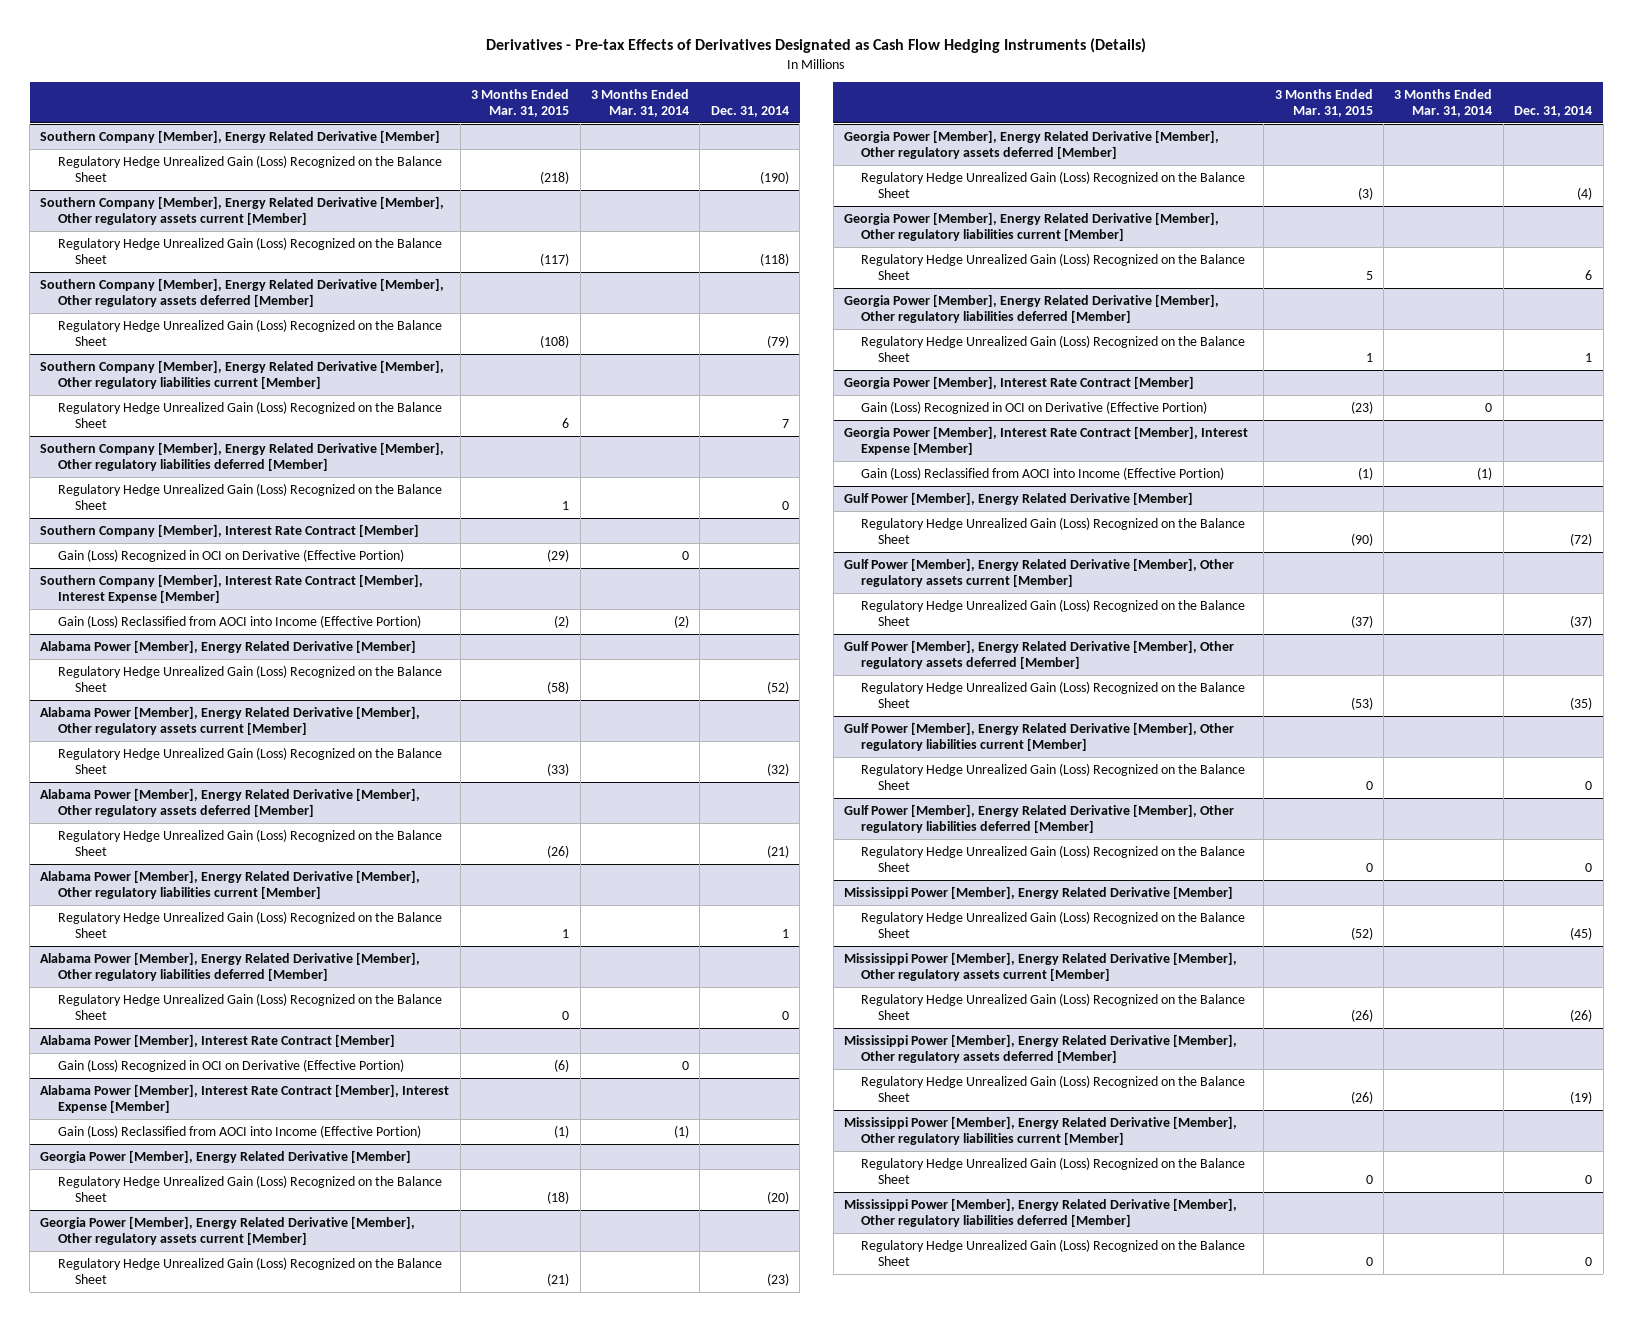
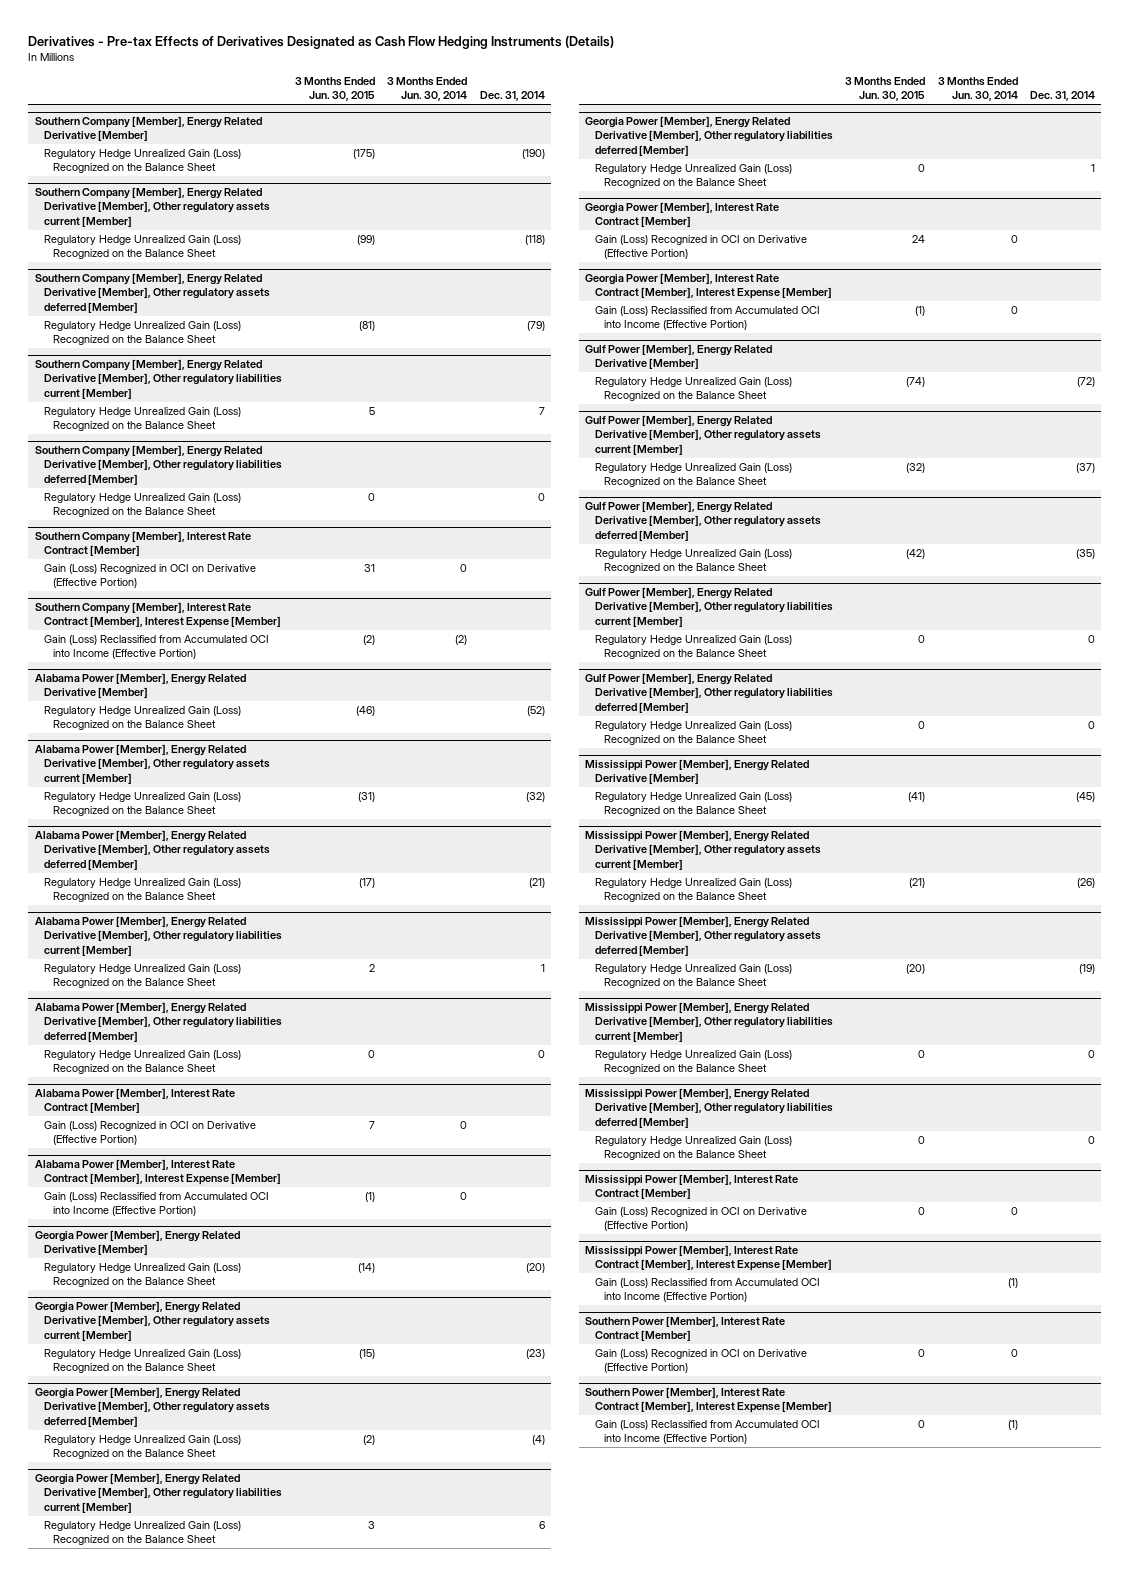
- | 3 Months Ended Mar. 31, 2015 | 3 Months Ended Mar. 31, 2014 | Dec. 31, 2014
+ | 3 Months Ended Jun. 30, 2015 | 3 Months Ended Jun. 30, 2014 | Dec. 31, 2014
@ Southern Company [Member], Interest Rate Contract [Member], Interest Expense [Member]
- Gain (Loss) Reclassified from AOCI into Income (Effective Portion) | (2) | (2) |
+ Gain (Loss) Reclassified from Accumulated OCI into Income (Effective Portion) | (2) | (2) |
@ Alabama Power [Member], Interest Rate Contract [Member], Interest Expense [Member]
- Gain (Loss) Reclassified from AOCI into Income (Effective Portion) | (1) | (1) |
+ Gain (Loss) Reclassified from Accumulated OCI into Income (Effective Portion) | (1) | 0 |
@ Georgia Power [Member], Interest Rate Contract [Member], Interest Expense [Member]
- Gain (Loss) Reclassified from AOCI into Income (Effective Portion) | (1) | (1) |
+ Gain (Loss) Reclassified from Accumulated OCI into Income (Effective Portion) | (1) | 0 |
+ Mississippi Power [Member], Interest Rate Contract [Member]
+ Gain (Loss) Recognized in OCI on Derivative (Effective Portion) | 0 | 0 |
+ Mississippi Power [Member], Interest Rate Contract [Member], Interest Expense [Member]
+ Gain (Loss) Reclassified from Accumulated OCI into Income (Effective Portion) | | (1) |
+ Southern Power [Member], Interest Rate Contract [Member]
+ Gain (Loss) Recognized in OCI on Derivative (Effective Portion) | 0 | 0 |
+ Southern Power [Member], Interest Rate Contract [Member], Interest Expense [Member]
+ Gain (Loss) Reclassified from Accumulated OCI into Income (Effective Portion) | 0 | (1) |

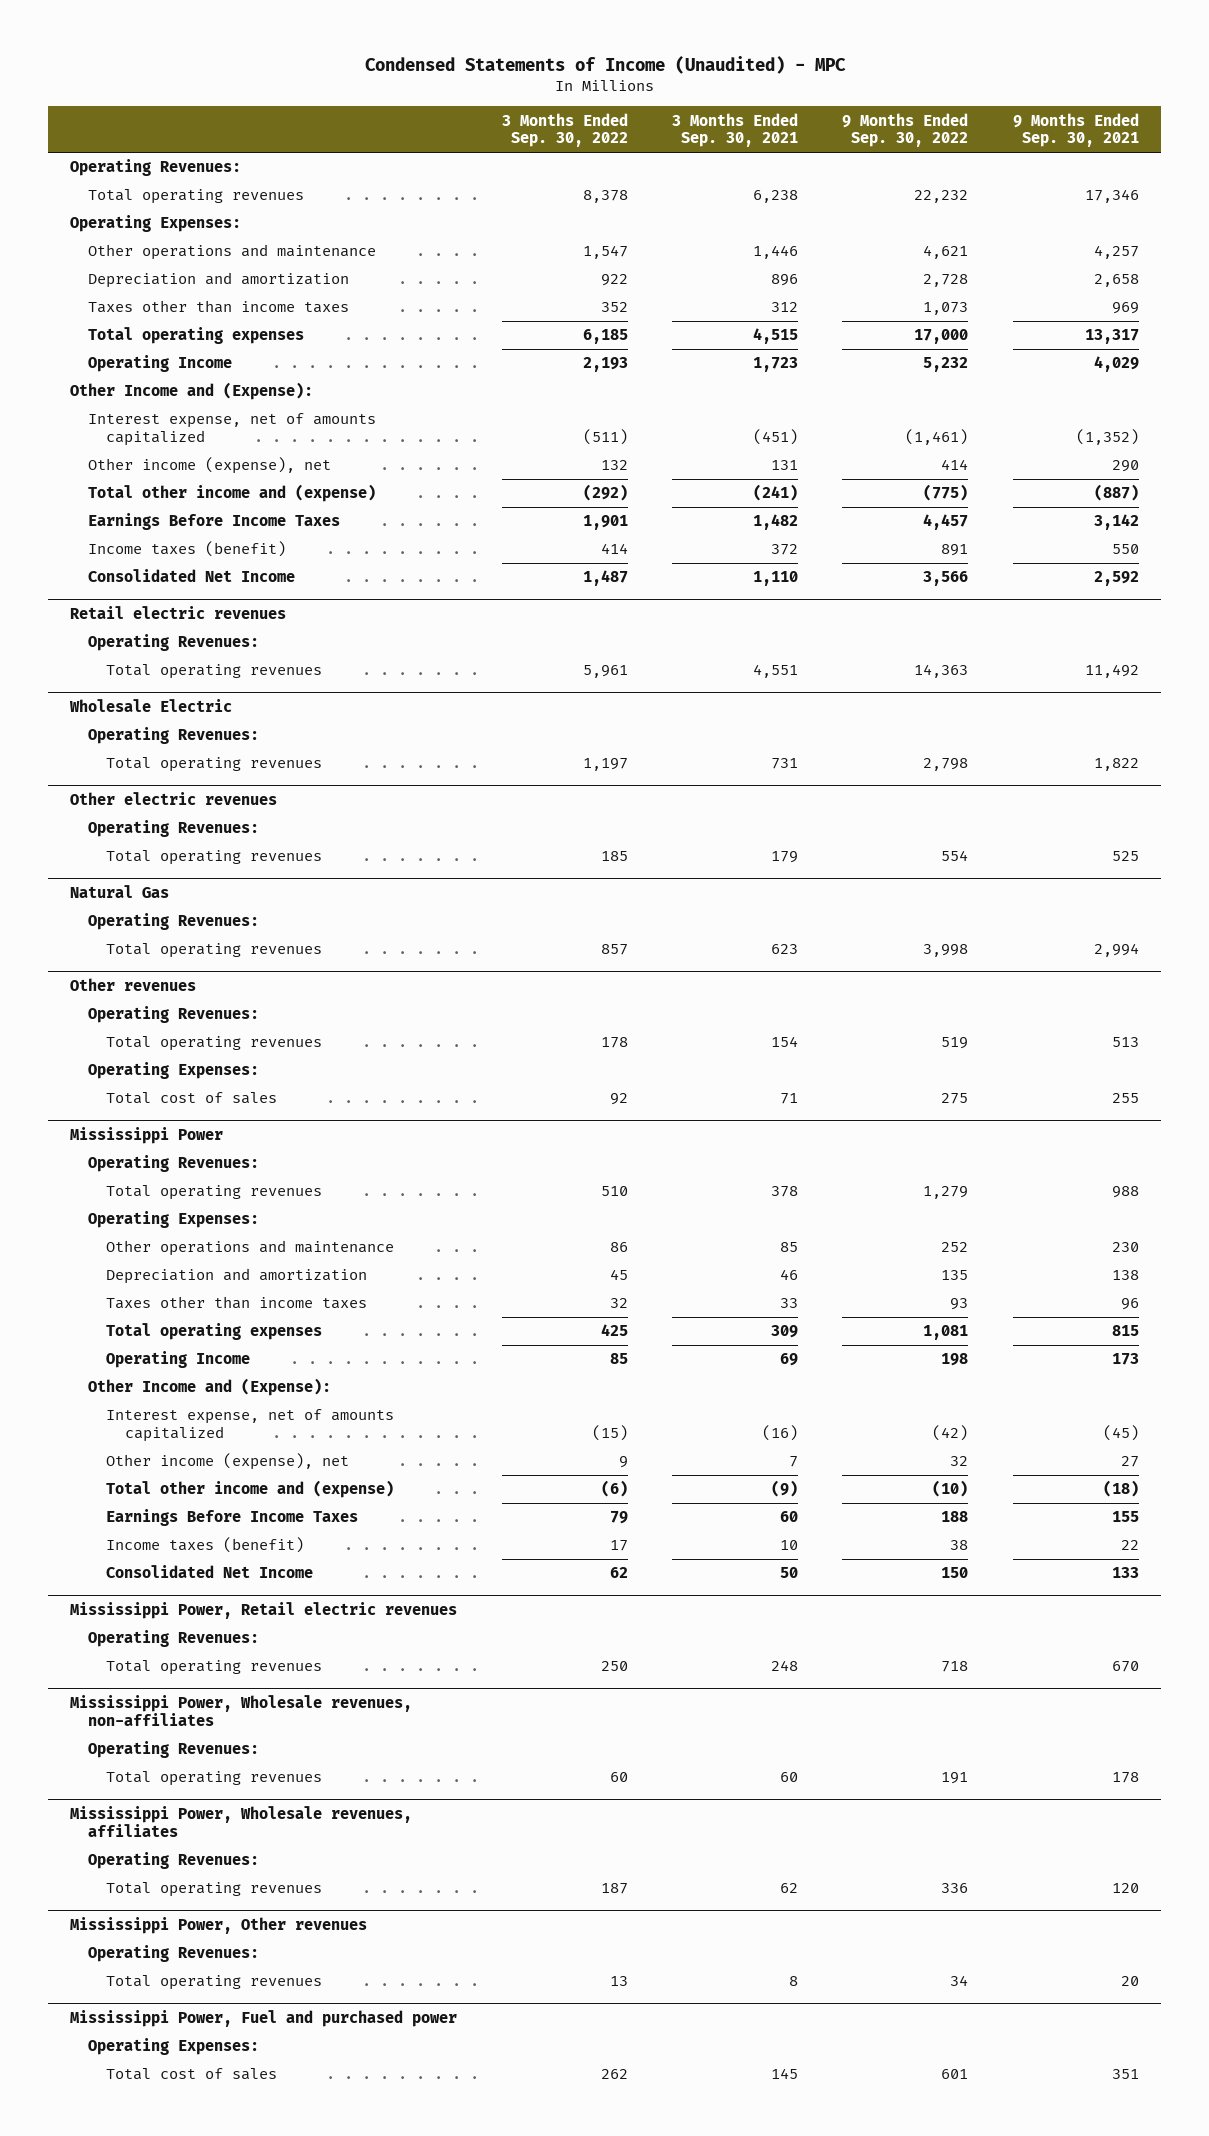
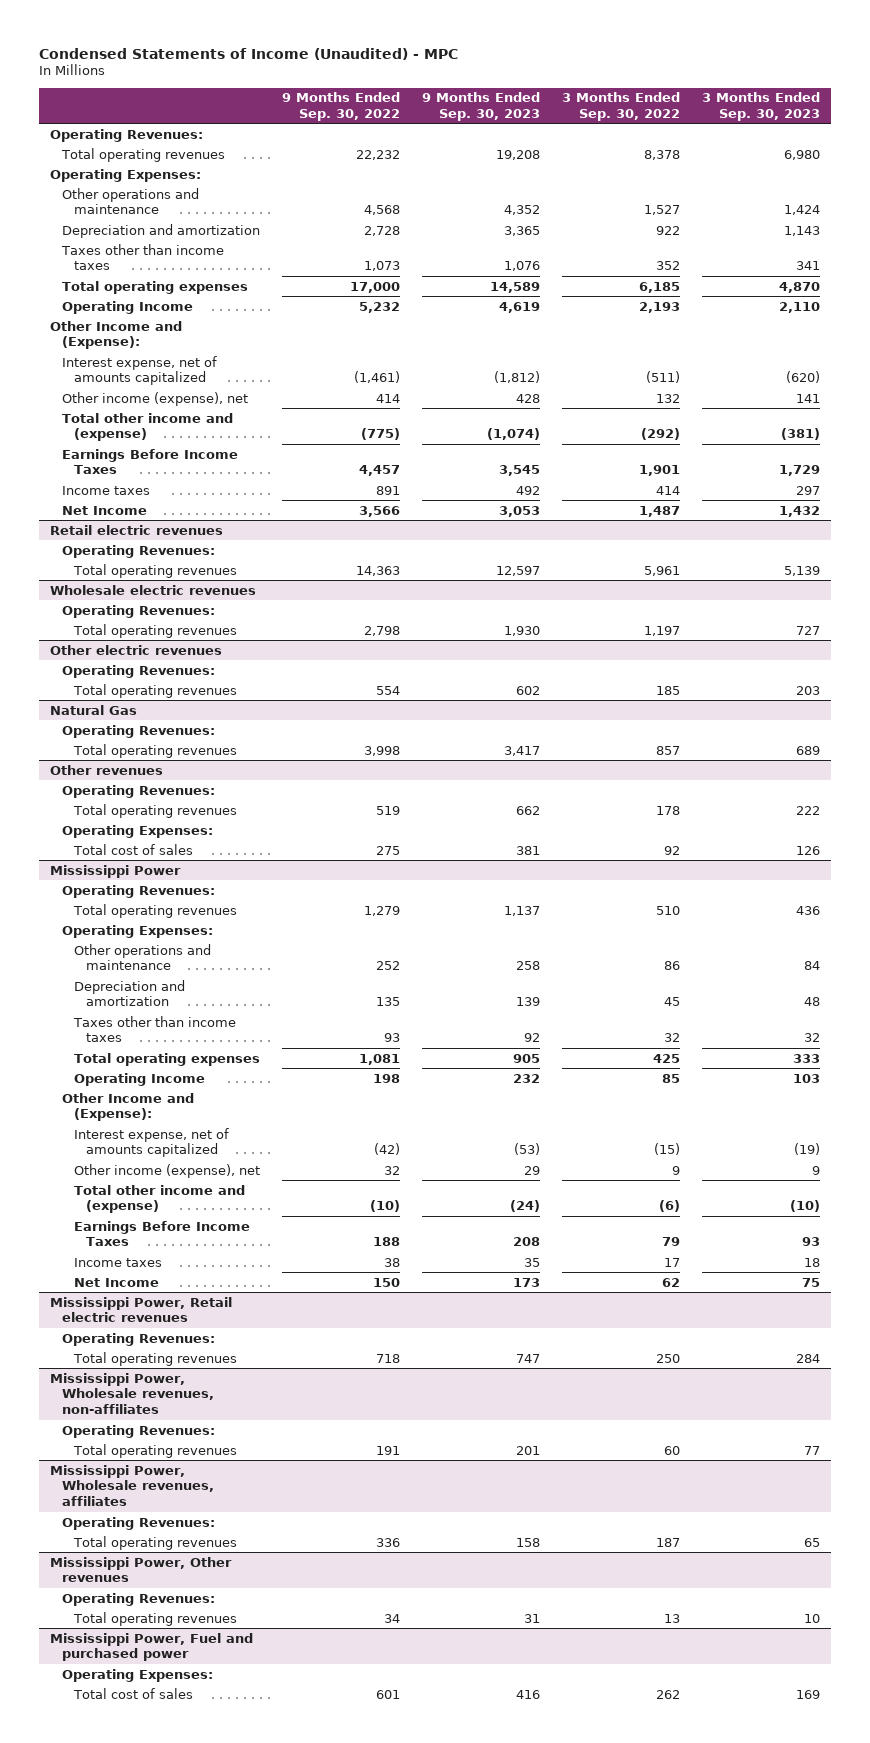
- | 3 Months Ended Sep. 30, 2022 | 3 Months Ended Sep. 30, 2021 | 9 Months Ended Sep. 30, 2022 | 9 Months Ended Sep. 30, 2021
+ | 9 Months Ended Sep. 30, 2022 | 9 Months Ended Sep. 30, 2023 | 3 Months Ended Sep. 30, 2022 | 3 Months Ended Sep. 30, 2023
- Other operations and maintenance | 1,547 | 1,446 | 4,621 | 4,257
+ Other operations and maintenance | 4,568 | 4,352 | 1,527 | 1,424
- Income taxes (benefit) | 414 | 372 | 891 | 550
- Consolidated Net Income | 1,487 | 1,110 | 3,566 | 2,592
+ Income taxes | 891 | 492 | 414 | 297
+ Net Income | 3,566 | 3,053 | 1,487 | 1,432
- Wholesale Electric
+ Wholesale electric revenues
@ Mississippi Power
- Income taxes (benefit) | 17 | 10 | 38 | 22
- Consolidated Net Income | 62 | 50 | 150 | 133
+ Income taxes | 38 | 35 | 17 | 18
+ Net Income | 150 | 173 | 62 | 75

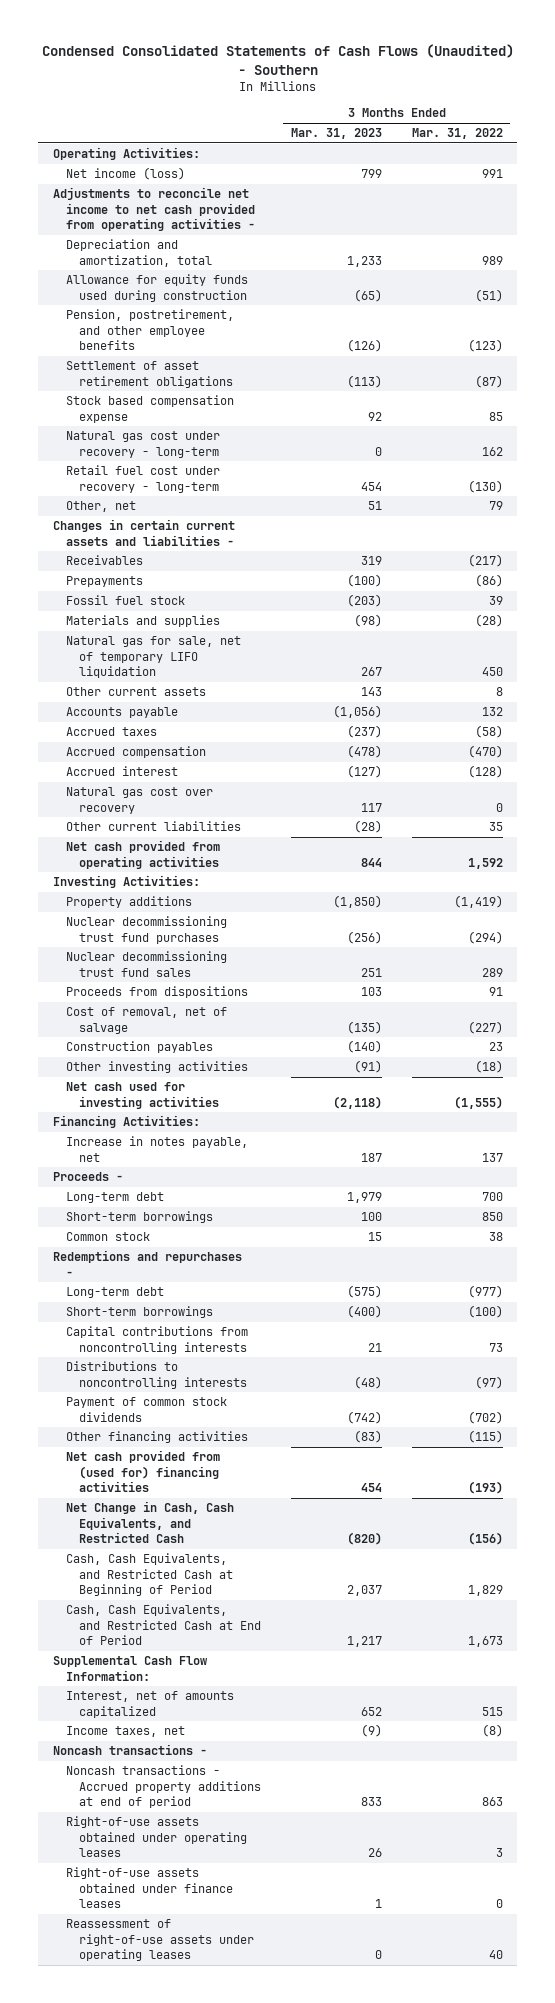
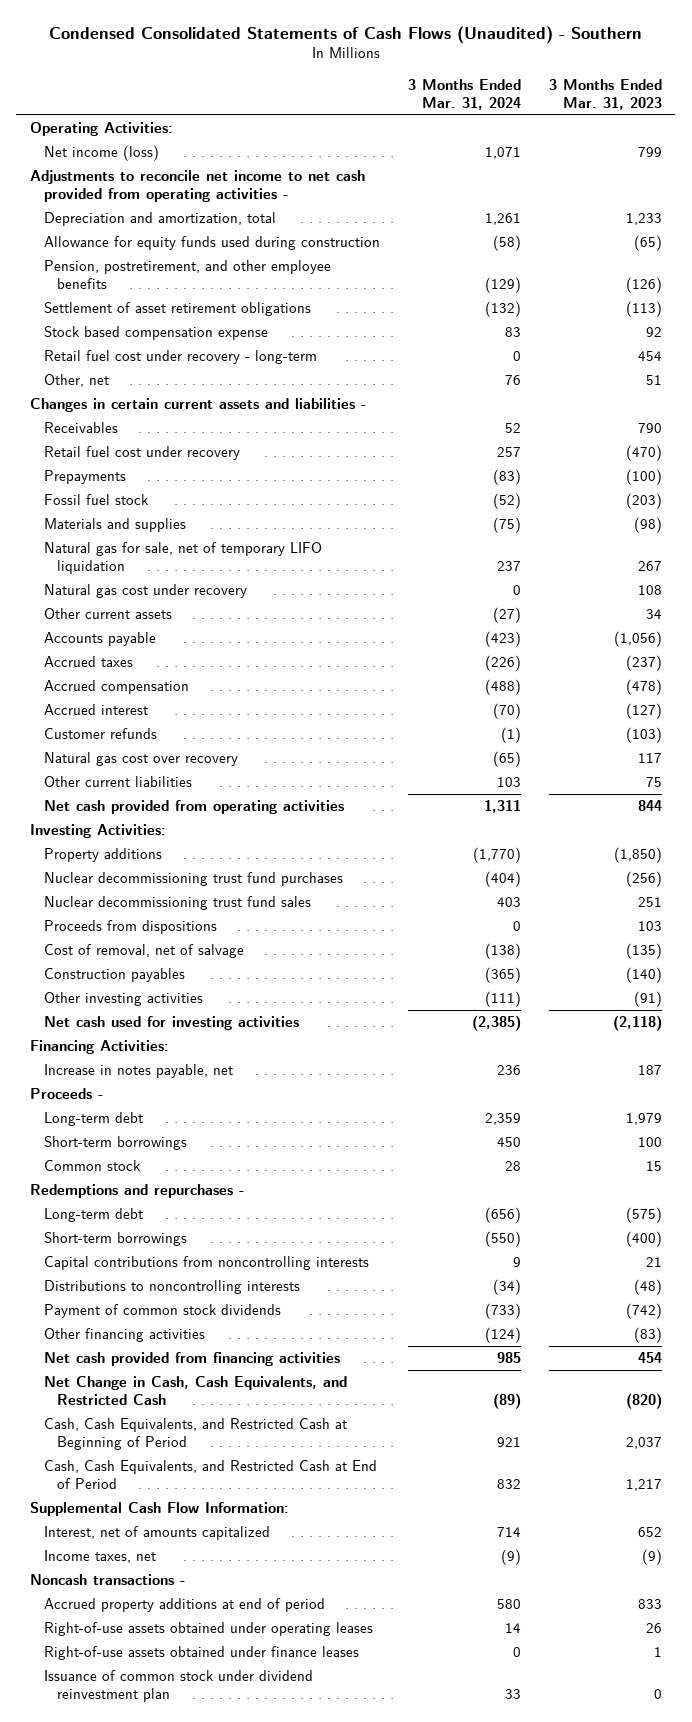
- | 3 Months Ended Mar. 31, 2023 | 3 Months Ended Mar. 31, 2022
+ | 3 Months Ended Mar. 31, 2024 | 3 Months Ended Mar. 31, 2023
- Natural gas cost under recovery - long-term | 0 | 162
- Receivables | 319 | (217)
+ Receivables | 52 | 790
+ Retail fuel cost under recovery | 257 | (470)
- Other current assets | 143 | 8
+ Natural gas cost under recovery | 0 | 108
+ Other current assets | (27) | 34
+ Customer refunds | (1) | (103)
- Other current liabilities | (28) | 35
+ Other current liabilities | 103 | 75
- Net cash provided from (used for) financing activities | 454 | (193)
+ Net cash provided from financing activities | 985 | 454
- Noncash transactions - Accrued property additions at end of period | 833 | 863
+ Accrued property additions at end of period | 580 | 833
- Reassessment of right-of-use assets under operating leases | 0 | 40
+ Issuance of common stock under dividend reinvestment plan | 33 | 0

